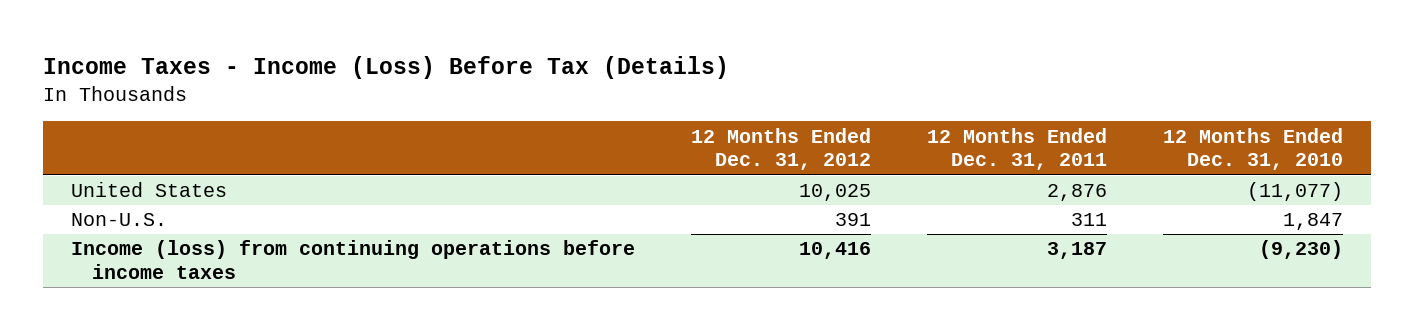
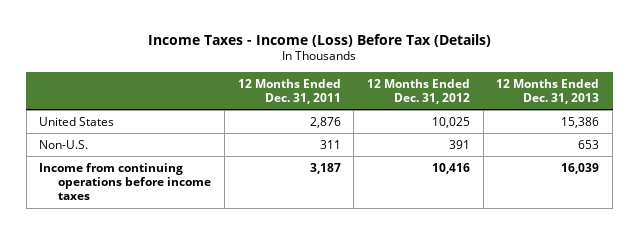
- | 12 Months Ended Dec. 31, 2012 | 12 Months Ended Dec. 31, 2011 | 12 Months Ended Dec. 31, 2010
+ | 12 Months Ended Dec. 31, 2011 | 12 Months Ended Dec. 31, 2012 | 12 Months Ended Dec. 31, 2013
- Income (loss) from continuing operations before income taxes | 10,416 | 3,187 | (9,230)
+ Income from continuing operations before income taxes | 3,187 | 10,416 | 16,039

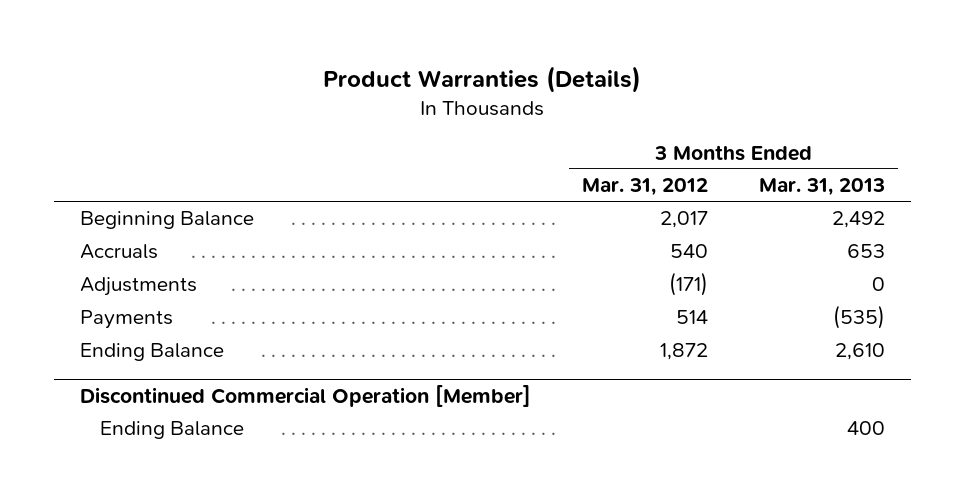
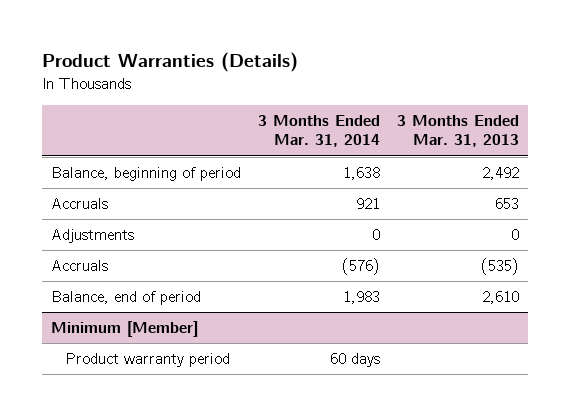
- | 3 Months Ended Mar. 31, 2012 | 3 Months Ended Mar. 31, 2013
+ | 3 Months Ended Mar. 31, 2014 | 3 Months Ended Mar. 31, 2013
- Beginning Balance | 2,017 | 2,492
+ Balance, beginning of period | 1,638 | 2,492
- Payments | 514 | (535)
- Ending Balance | 1,872 | 2,610
- Discontinued Commercial Operation [Member]
- Ending Balance | | 400
+ Accruals | (576) | (535)
+ Balance, end of period | 1,983 | 2,610
+ Minimum [Member]
+ Product warranty period | 60 days |

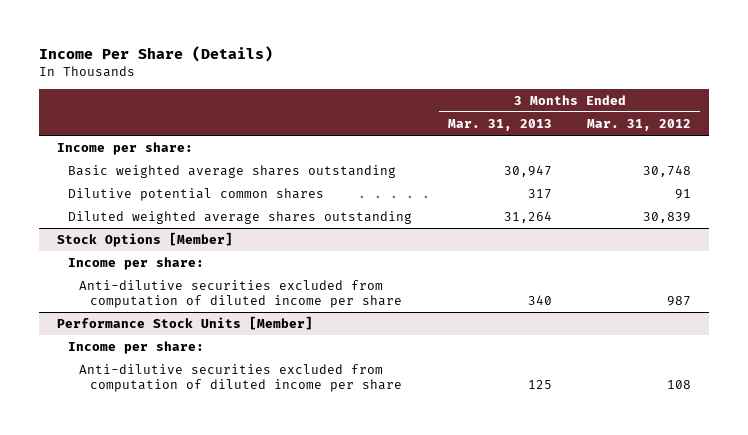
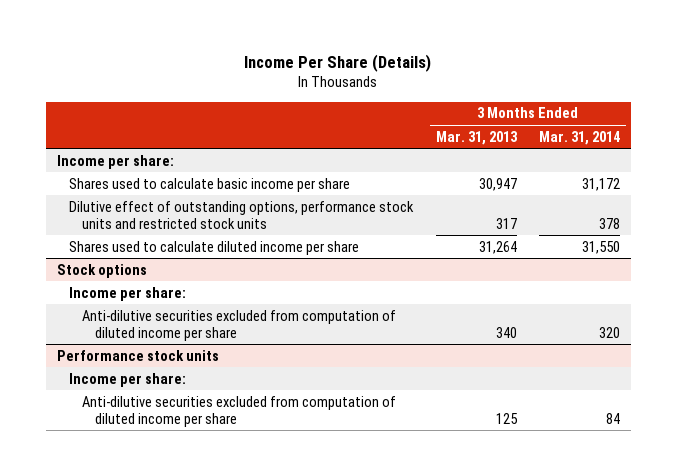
- | 3 Months Ended Mar. 31, 2013 | 3 Months Ended Mar. 31, 2012
+ | 3 Months Ended Mar. 31, 2013 | 3 Months Ended Mar. 31, 2014
- Basic weighted average shares outstanding | 30,947 | 30,748
- Dilutive potential common shares | 317 | 91
- Diluted weighted average shares outstanding | 31,264 | 30,839
- Stock Options [Member]
+ Shares used to calculate basic income per share | 30,947 | 31,172
+ Dilutive effect of outstanding options, performance stock units and restricted stock units | 317 | 378
+ Shares used to calculate diluted income per share | 31,264 | 31,550
+ Stock options
- Performance Stock Units [Member]
+ Performance stock units

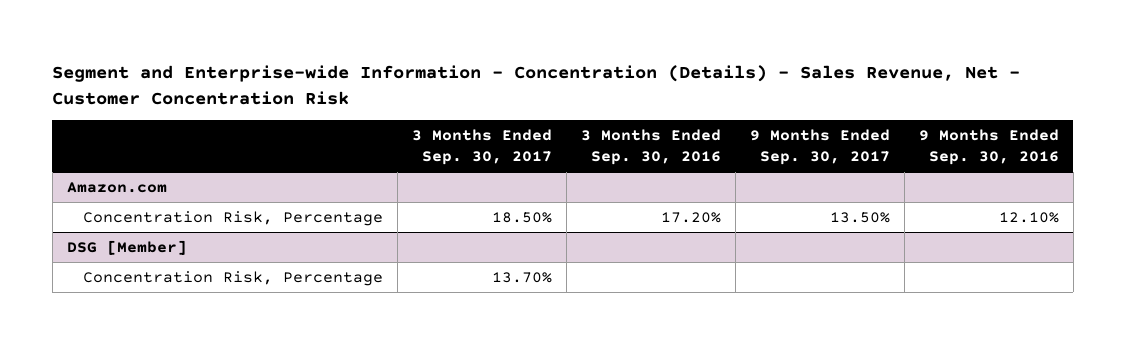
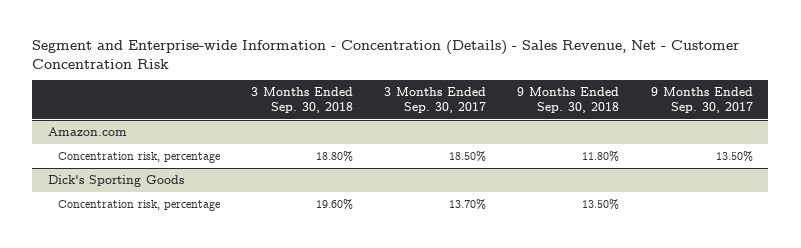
- | 3 Months Ended Sep. 30, 2017 | 3 Months Ended Sep. 30, 2016 | 9 Months Ended Sep. 30, 2017 | 9 Months Ended Sep. 30, 2016
+ | 3 Months Ended Sep. 30, 2018 | 3 Months Ended Sep. 30, 2017 | 9 Months Ended Sep. 30, 2018 | 9 Months Ended Sep. 30, 2017
@ Amazon.com
- Concentration Risk, Percentage | 18.50% | 17.20% | 13.50% | 12.10%
- DSG [Member]
- Concentration Risk, Percentage | 13.70% | | |
@ Amazon.com
+ Concentration risk, percentage | 18.80% | 18.50% | 11.80% | 13.50%
+ Dick's Sporting Goods
+ Concentration risk, percentage | 19.60% | 13.70% | 13.50% |

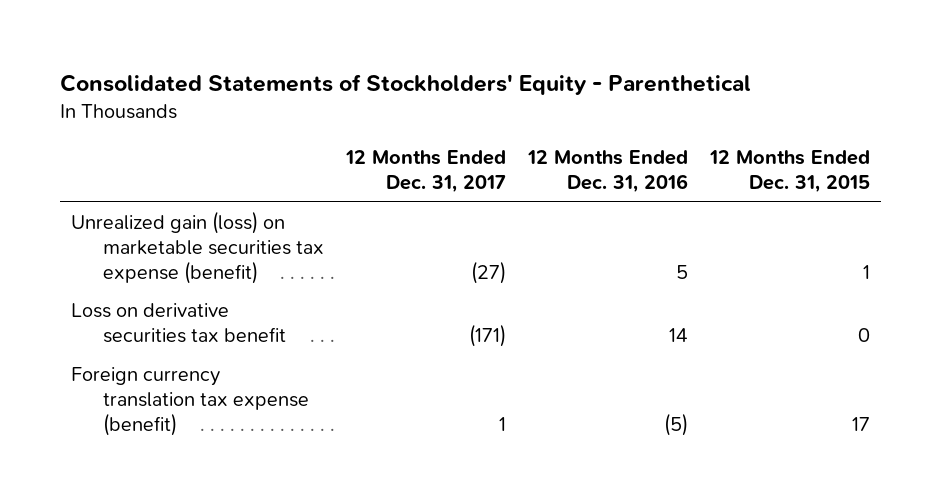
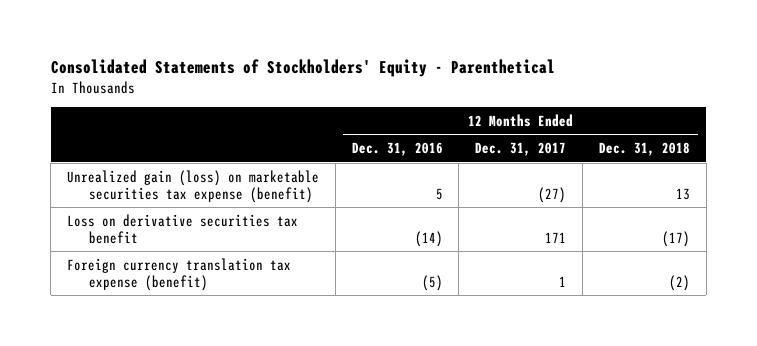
- | 12 Months Ended Dec. 31, 2017 | 12 Months Ended Dec. 31, 2016 | 12 Months Ended Dec. 31, 2015
+ | 12 Months Ended Dec. 31, 2016 | 12 Months Ended Dec. 31, 2017 | 12 Months Ended Dec. 31, 2018
- Loss on derivative securities tax benefit | (171) | 14 | 0
+ Loss on derivative securities tax benefit | (14) | 171 | (17)

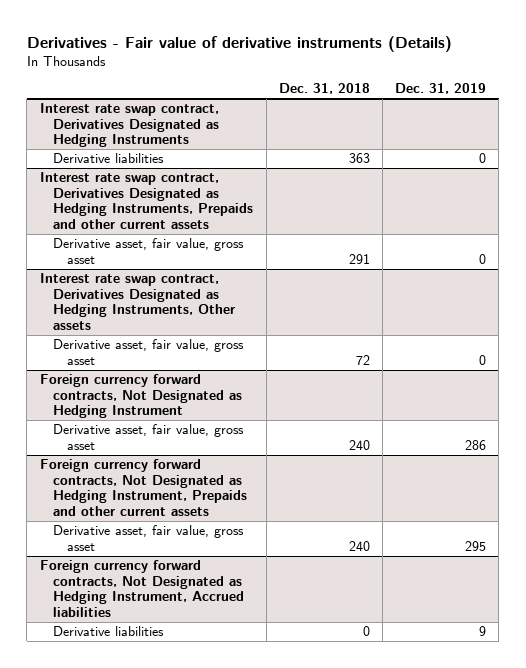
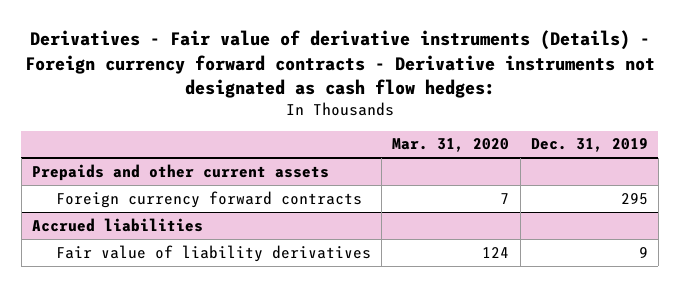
- Derivatives - Fair value of derivative instruments (Details)
+ Derivatives - Fair value of derivative instruments (Details) - Foreign currency forward contracts - Derivative instruments not designated as cash flow hedges:
- | Dec. 31, 2018 | Dec. 31, 2019
+ | Mar. 31, 2020 | Dec. 31, 2019
- Interest rate swap contract, Derivatives Designated as Hedging Instruments
- Derivative liabilities | 363 | 0
- Interest rate swap contract, Derivatives Designated as Hedging Instruments, Prepaids and other current assets
- Derivative asset, fair value, gross asset | 291 | 0
- Interest rate swap contract, Derivatives Designated as Hedging Instruments, Other assets
- Derivative asset, fair value, gross asset | 72 | 0
- Foreign currency forward contracts, Not Designated as Hedging Instrument
- Derivative asset, fair value, gross asset | 240 | 286
- Foreign currency forward contracts, Not Designated as Hedging Instrument, Prepaids and other current assets
- Derivative asset, fair value, gross asset | 240 | 295
- Foreign currency forward contracts, Not Designated as Hedging Instrument, Accrued liabilities
- Derivative liabilities | 0 | 9
+ Prepaids and other current assets
+ Foreign currency forward contracts | 7 | 295
+ Accrued liabilities
+ Fair value of liability derivatives | 124 | 9

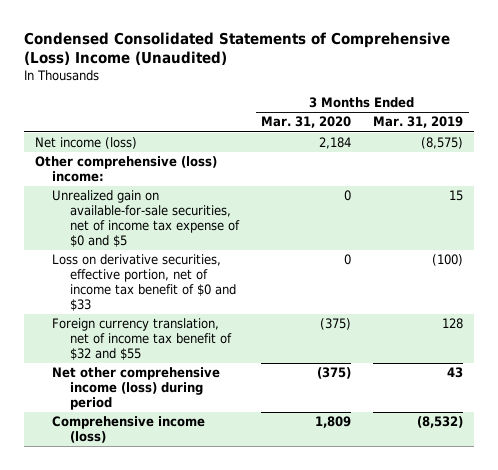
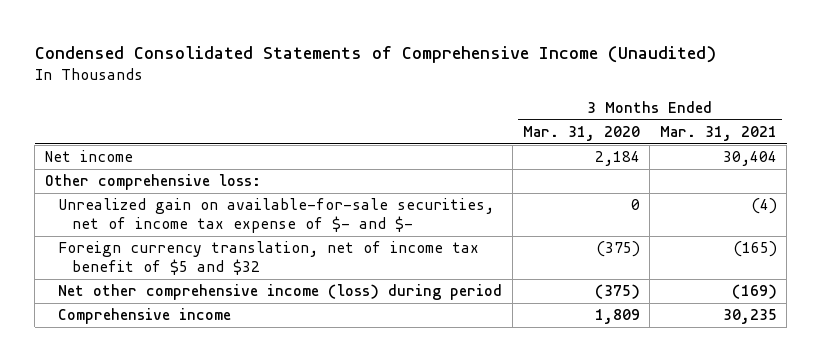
- Condensed Consolidated Statements of Comprehensive (Loss) Income (Unaudited)
+ Condensed Consolidated Statements of Comprehensive Income (Unaudited)
- | 3 Months Ended Mar. 31, 2020 | 3 Months Ended Mar. 31, 2019
+ | 3 Months Ended Mar. 31, 2020 | 3 Months Ended Mar. 31, 2021
- Net income (loss) | 2,184 | (8,575)
- Other comprehensive (loss) income:
- Unrealized gain on available-for-sale securities, net of income tax expense of $0 and $5 | 0 | 15
- Loss on derivative securities, effective portion, net of income tax benefit of $0 and $33 | 0 | (100)
- Foreign currency translation, net of income tax benefit of $32 and $55 | (375) | 128
+ Net income | 2,184 | 30,404
+ Other comprehensive loss:
+ Unrealized gain on available-for-sale securities, net of income tax expense of $- and $- | 0 | (4)
+ Foreign currency translation, net of income tax benefit of $5 and $32 | (375) | (165)
- Comprehensive income (loss) | 1,809 | (8,532)
+ Comprehensive income | 1,809 | 30,235

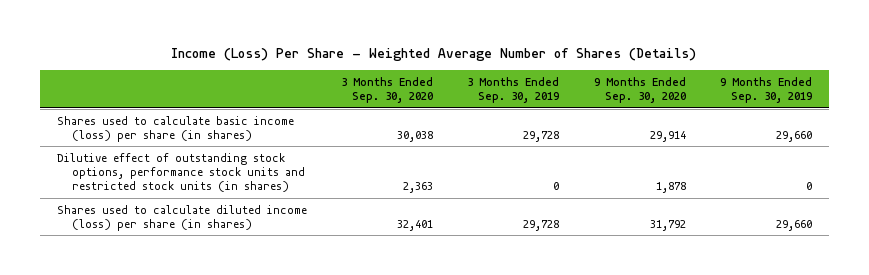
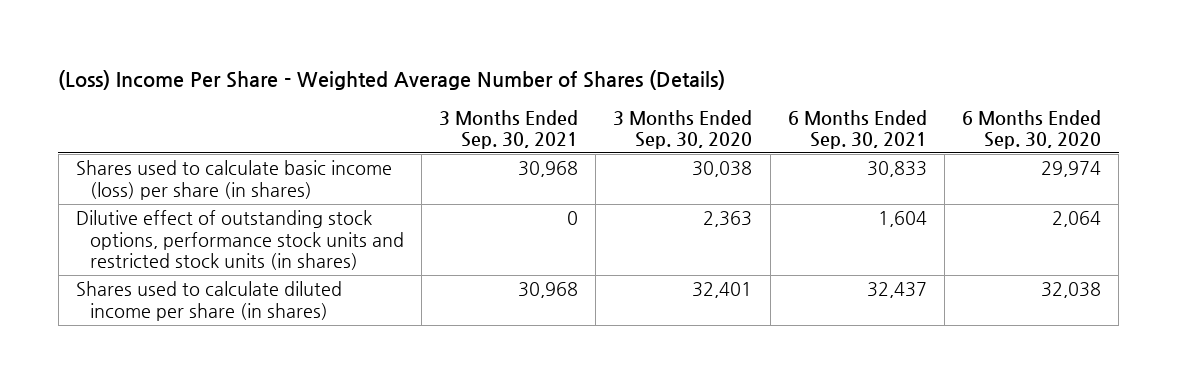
- Income (Loss) Per Share - Weighted Average Number of Shares (Details)
+ (Loss) Income Per Share - Weighted Average Number of Shares (Details)
- | 3 Months Ended Sep. 30, 2020 | 3 Months Ended Sep. 30, 2019 | 9 Months Ended Sep. 30, 2020 | 9 Months Ended Sep. 30, 2019
+ | 3 Months Ended Sep. 30, 2021 | 3 Months Ended Sep. 30, 2020 | 6 Months Ended Sep. 30, 2021 | 6 Months Ended Sep. 30, 2020
- Shares used to calculate diluted income (loss) per share (in shares) | 32,401 | 29,728 | 31,792 | 29,660
+ Shares used to calculate diluted income per share (in shares) | 30,968 | 32,401 | 32,437 | 32,038

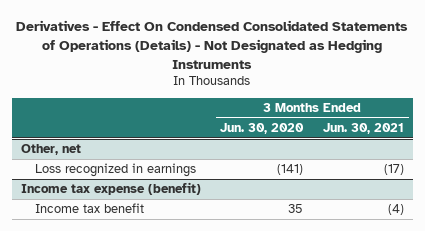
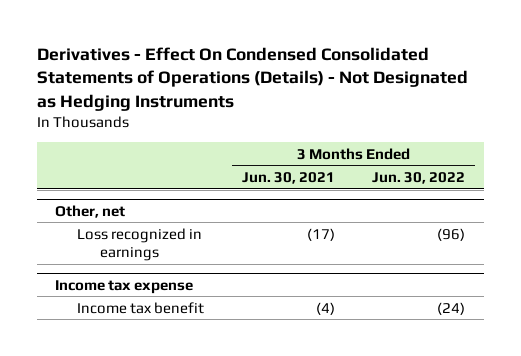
- | 3 Months Ended Jun. 30, 2020 | 3 Months Ended Jun. 30, 2021
+ | 3 Months Ended Jun. 30, 2021 | 3 Months Ended Jun. 30, 2022
- Income tax expense (benefit)
+ Income tax expense

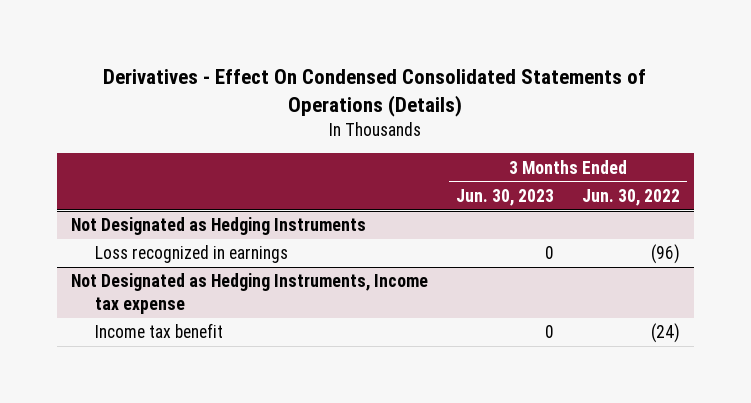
- Derivatives - Effect On Condensed Consolidated Statements of Operations (Details) - Not Designated as Hedging Instruments
+ Derivatives - Effect On Condensed Consolidated Statements of Operations (Details)
- | 3 Months Ended Jun. 30, 2021 | 3 Months Ended Jun. 30, 2022
+ | 3 Months Ended Jun. 30, 2023 | 3 Months Ended Jun. 30, 2022
- Other, net
+ Not Designated as Hedging Instruments
- Income tax expense
+ Not Designated as Hedging Instruments, Income tax expense

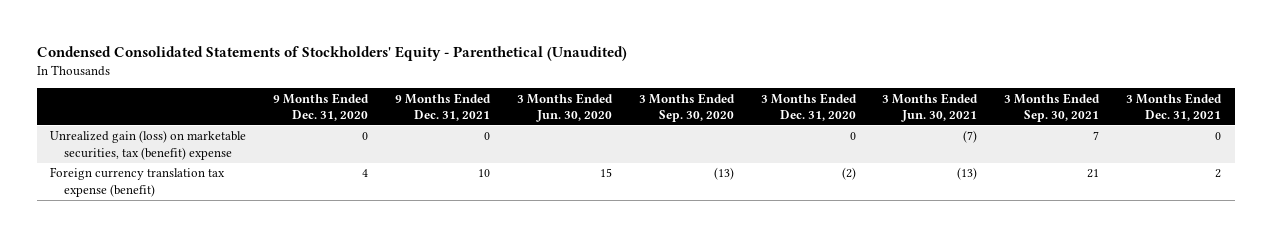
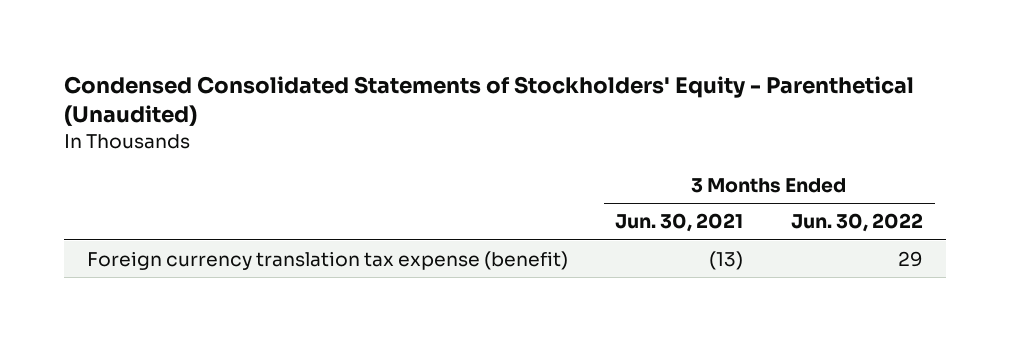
- | 9 Months Ended Dec. 31, 2020 | 9 Months Ended Dec. 31, 2021 | 3 Months Ended Jun. 30, 2020 | 3 Months Ended Sep. 30, 2020 | 3 Months Ended Dec. 31, 2020 | 3 Months Ended Jun. 30, 2021 | 3 Months Ended Sep. 30, 2021 | 3 Months Ended Dec. 31, 2021
+ | 3 Months Ended Jun. 30, 2021 | 3 Months Ended Jun. 30, 2022
- Unrealized gain (loss) on marketable securities, tax (benefit) expense | 0 | 0 | | | 0 | (7) | 7 | 0

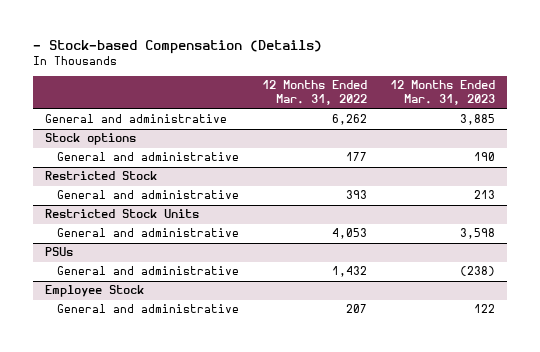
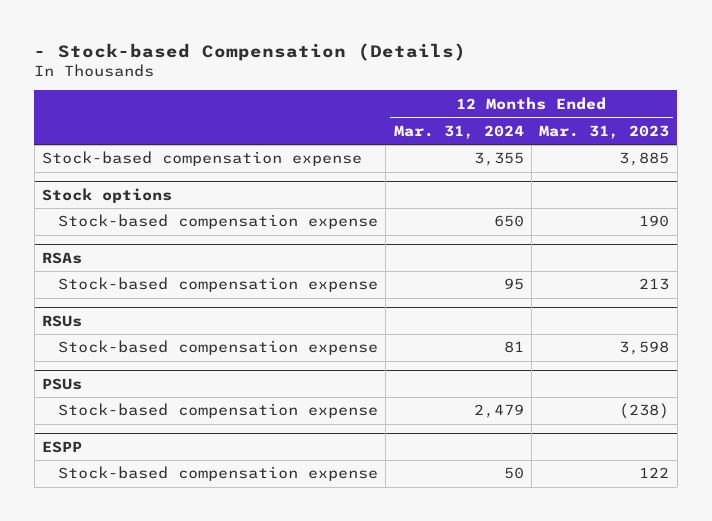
- | 12 Months Ended Mar. 31, 2022 | 12 Months Ended Mar. 31, 2023
+ | 12 Months Ended Mar. 31, 2024 | 12 Months Ended Mar. 31, 2023
- General and administrative | 6,262 | 3,885
+ Stock-based compensation expense | 3,355 | 3,885
@ Stock options
- General and administrative | 177 | 190
- Restricted Stock
- General and administrative | 393 | 213
- Restricted Stock Units
- General and administrative | 4,053 | 3,598
@ Stock options
+ Stock-based compensation expense | 650 | 190
+ RSAs
+ Stock-based compensation expense | 95 | 213
+ RSUs
+ Stock-based compensation expense | 81 | 3,598
@ PSUs
- General and administrative | 1,432 | (238)
- Employee Stock
- General and administrative | 207 | 122
@ PSUs
+ Stock-based compensation expense | 2,479 | (238)
+ ESPP
+ Stock-based compensation expense | 50 | 122

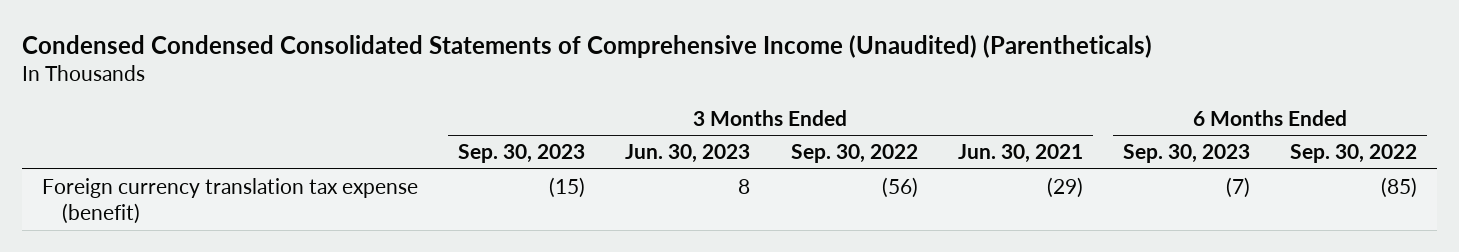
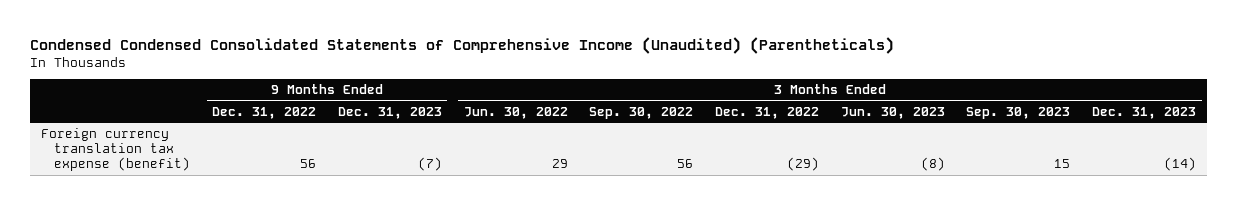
- | 3 Months Ended Sep. 30, 2023 | 3 Months Ended Jun. 30, 2023 | 3 Months Ended Sep. 30, 2022 | 3 Months Ended Jun. 30, 2021 | 6 Months Ended Sep. 30, 2023 | 6 Months Ended Sep. 30, 2022
+ | 9 Months Ended Dec. 31, 2022 | 9 Months Ended Dec. 31, 2023 | 3 Months Ended Jun. 30, 2022 | 3 Months Ended Sep. 30, 2022 | 3 Months Ended Dec. 31, 2022 | 3 Months Ended Jun. 30, 2023 | 3 Months Ended Sep. 30, 2023 | 3 Months Ended Dec. 31, 2023
- Foreign currency translation tax expense (benefit) | (15) | 8 | (56) | (29) | (7) | (85)
+ Foreign currency translation tax expense (benefit) | 56 | (7) | 29 | 56 | (29) | (8) | 15 | (14)

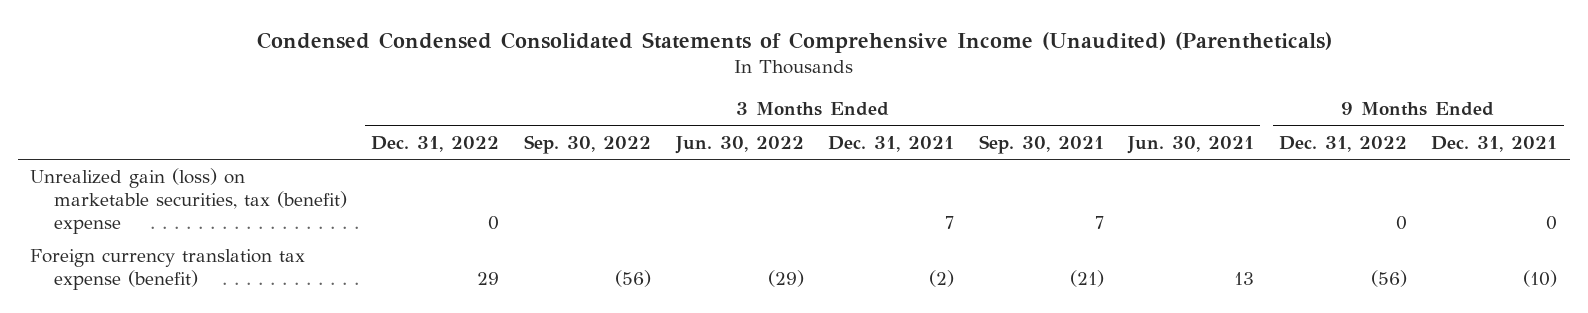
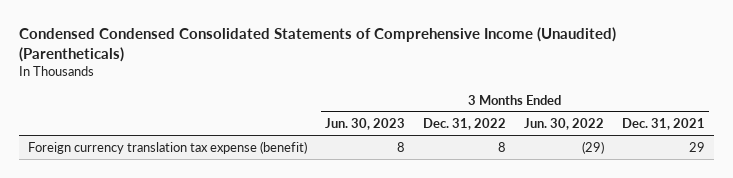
- | 3 Months Ended Dec. 31, 2022 | 3 Months Ended Sep. 30, 2022 | 3 Months Ended Jun. 30, 2022 | 3 Months Ended Dec. 31, 2021 | 3 Months Ended Sep. 30, 2021 | 3 Months Ended Jun. 30, 2021 | 9 Months Ended Dec. 31, 2022 | 9 Months Ended Dec. 31, 2021
+ | 3 Months Ended Jun. 30, 2023 | 3 Months Ended Dec. 31, 2022 | 3 Months Ended Jun. 30, 2022 | 3 Months Ended Dec. 31, 2021
- Unrealized gain (loss) on marketable securities, tax (benefit) expense | 0 | | | 7 | 7 | | 0 | 0
- Foreign currency translation tax expense (benefit) | 29 | (56) | (29) | (2) | (21) | 13 | (56) | (10)
+ Foreign currency translation tax expense (benefit) | 8 | 8 | (29) | 29

